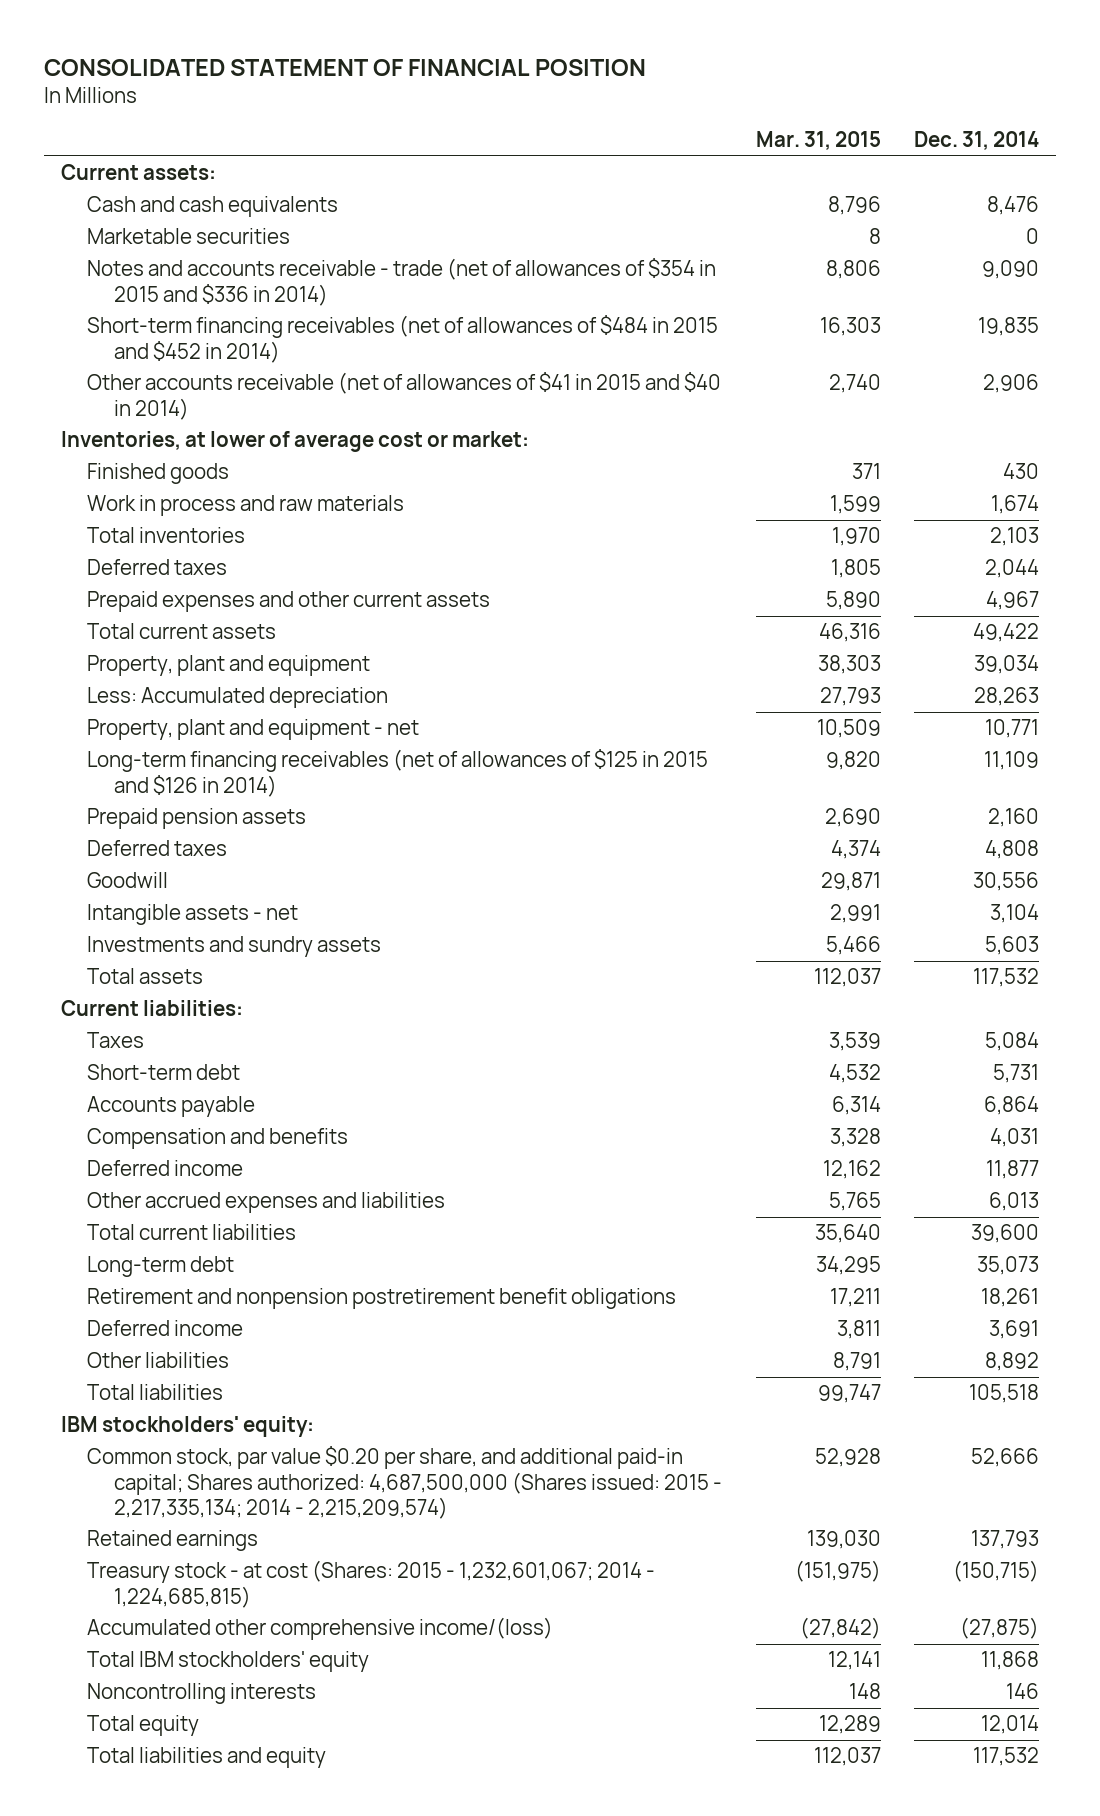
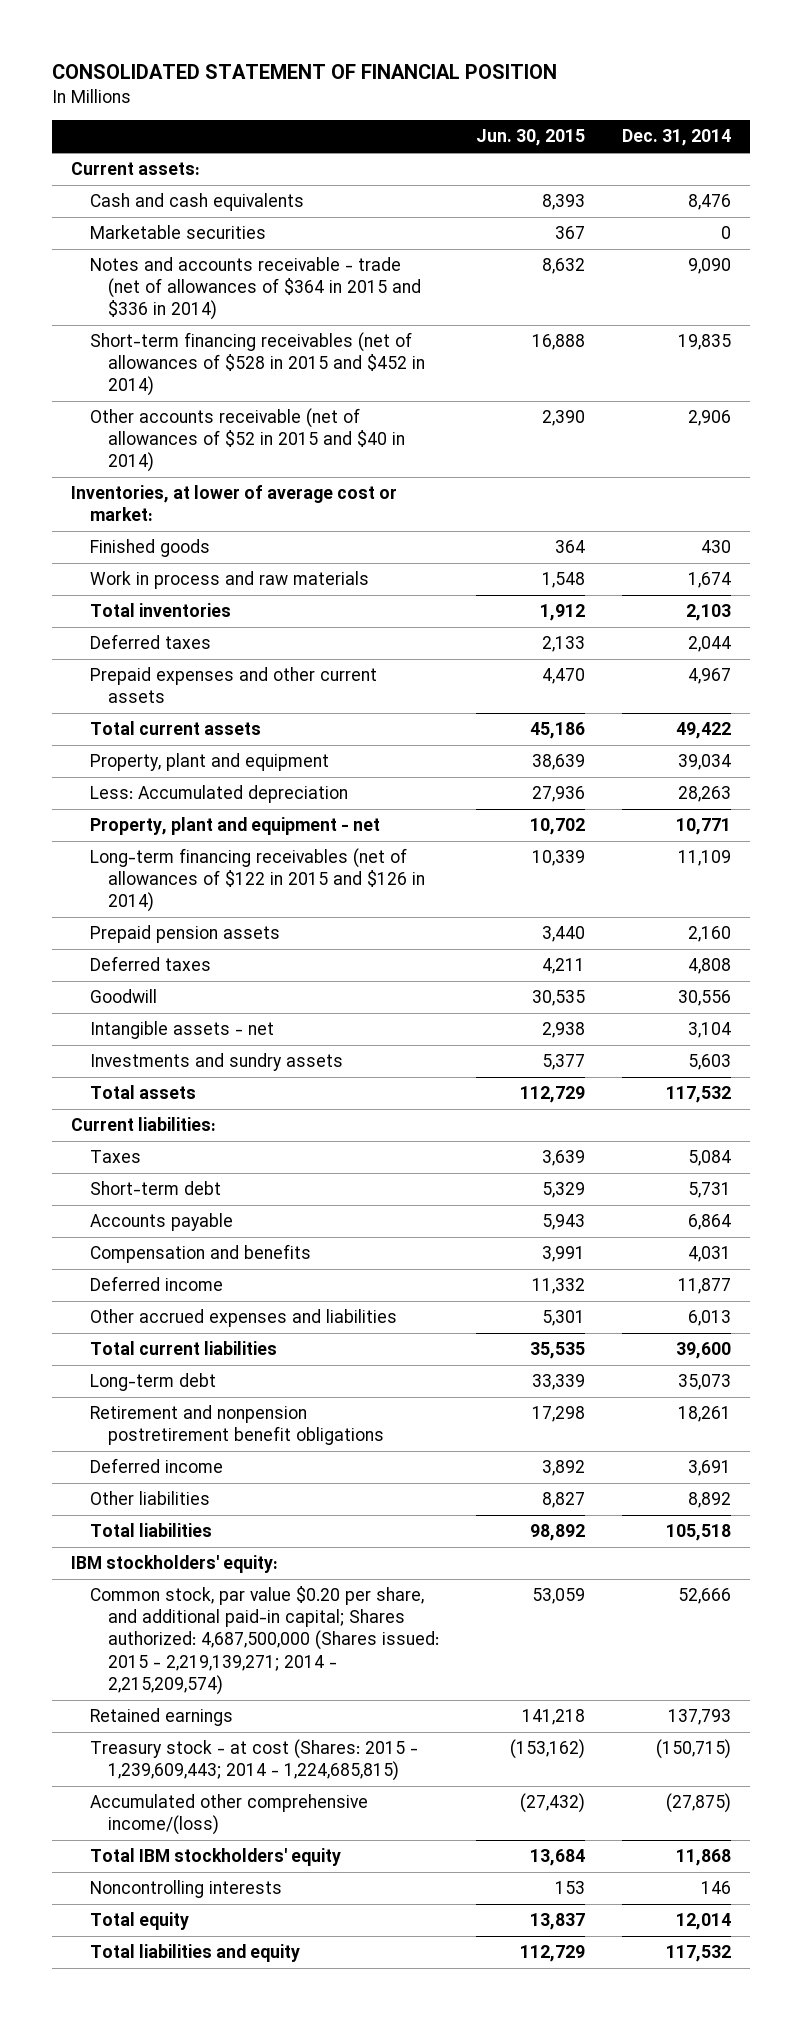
- | Mar. 31, 2015 | Dec. 31, 2014
+ | Jun. 30, 2015 | Dec. 31, 2014
- Notes and accounts receivable - trade (net of allowances of $354 in 2015 and $336 in 2014) | 8,806 | 9,090
- Short-term financing receivables (net of allowances of $484 in 2015 and $452 in 2014) | 16,303 | 19,835
- Other accounts receivable (net of allowances of $41 in 2015 and $40 in 2014) | 2,740 | 2,906
+ Notes and accounts receivable - trade (net of allowances of $364 in 2015 and $336 in 2014) | 8,632 | 9,090
+ Short-term financing receivables (net of allowances of $528 in 2015 and $452 in 2014) | 16,888 | 19,835
+ Other accounts receivable (net of allowances of $52 in 2015 and $40 in 2014) | 2,390 | 2,906
- Long-term financing receivables (net of allowances of $125 in 2015 and $126 in 2014) | 9,820 | 11,109
+ Long-term financing receivables (net of allowances of $122 in 2015 and $126 in 2014) | 10,339 | 11,109
- Common stock, par value $0.20 per share, and additional paid-in capital; Shares authorized: 4,687,500,000 (Shares issued: 2015 - 2,217,335,134; 2014 - 2,215,209,574) | 52,928 | 52,666
+ Common stock, par value $0.20 per share, and additional paid-in capital; Shares authorized: 4,687,500,000 (Shares issued: 2015 - 2,219,139,271; 2014 - 2,215,209,574) | 53,059 | 52,666
- Treasury stock - at cost (Shares: 2015 - 1,232,601,067; 2014 - 1,224,685,815) | (151,975) | (150,715)
+ Treasury stock - at cost (Shares: 2015 - 1,239,609,443; 2014 - 1,224,685,815) | (153,162) | (150,715)

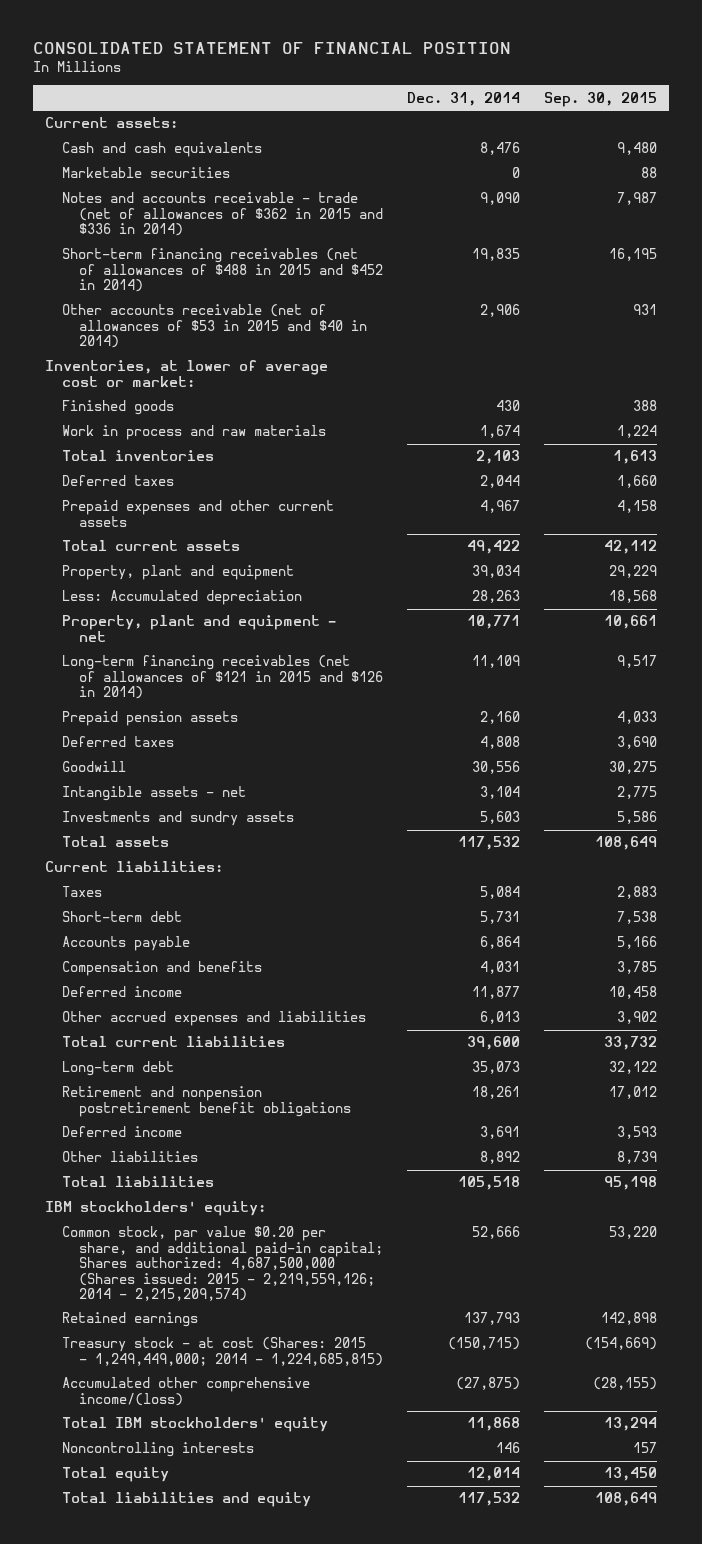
- | Jun. 30, 2015 | Dec. 31, 2014
+ | Dec. 31, 2014 | Sep. 30, 2015
- Notes and accounts receivable - trade (net of allowances of $364 in 2015 and $336 in 2014) | 8,632 | 9,090
- Short-term financing receivables (net of allowances of $528 in 2015 and $452 in 2014) | 16,888 | 19,835
- Other accounts receivable (net of allowances of $52 in 2015 and $40 in 2014) | 2,390 | 2,906
+ Notes and accounts receivable - trade (net of allowances of $362 in 2015 and $336 in 2014) | 9,090 | 7,987
+ Short-term financing receivables (net of allowances of $488 in 2015 and $452 in 2014) | 19,835 | 16,195
+ Other accounts receivable (net of allowances of $53 in 2015 and $40 in 2014) | 2,906 | 931
- Long-term financing receivables (net of allowances of $122 in 2015 and $126 in 2014) | 10,339 | 11,109
+ Long-term financing receivables (net of allowances of $121 in 2015 and $126 in 2014) | 11,109 | 9,517
- Common stock, par value $0.20 per share, and additional paid-in capital; Shares authorized: 4,687,500,000 (Shares issued: 2015 - 2,219,139,271; 2014 - 2,215,209,574) | 53,059 | 52,666
+ Common stock, par value $0.20 per share, and additional paid-in capital; Shares authorized: 4,687,500,000 (Shares issued: 2015 - 2,219,559,126; 2014 - 2,215,209,574) | 52,666 | 53,220
- Treasury stock - at cost (Shares: 2015 - 1,239,609,443; 2014 - 1,224,685,815) | (153,162) | (150,715)
+ Treasury stock - at cost (Shares: 2015 - 1,249,449,000; 2014 - 1,224,685,815) | (150,715) | (154,669)

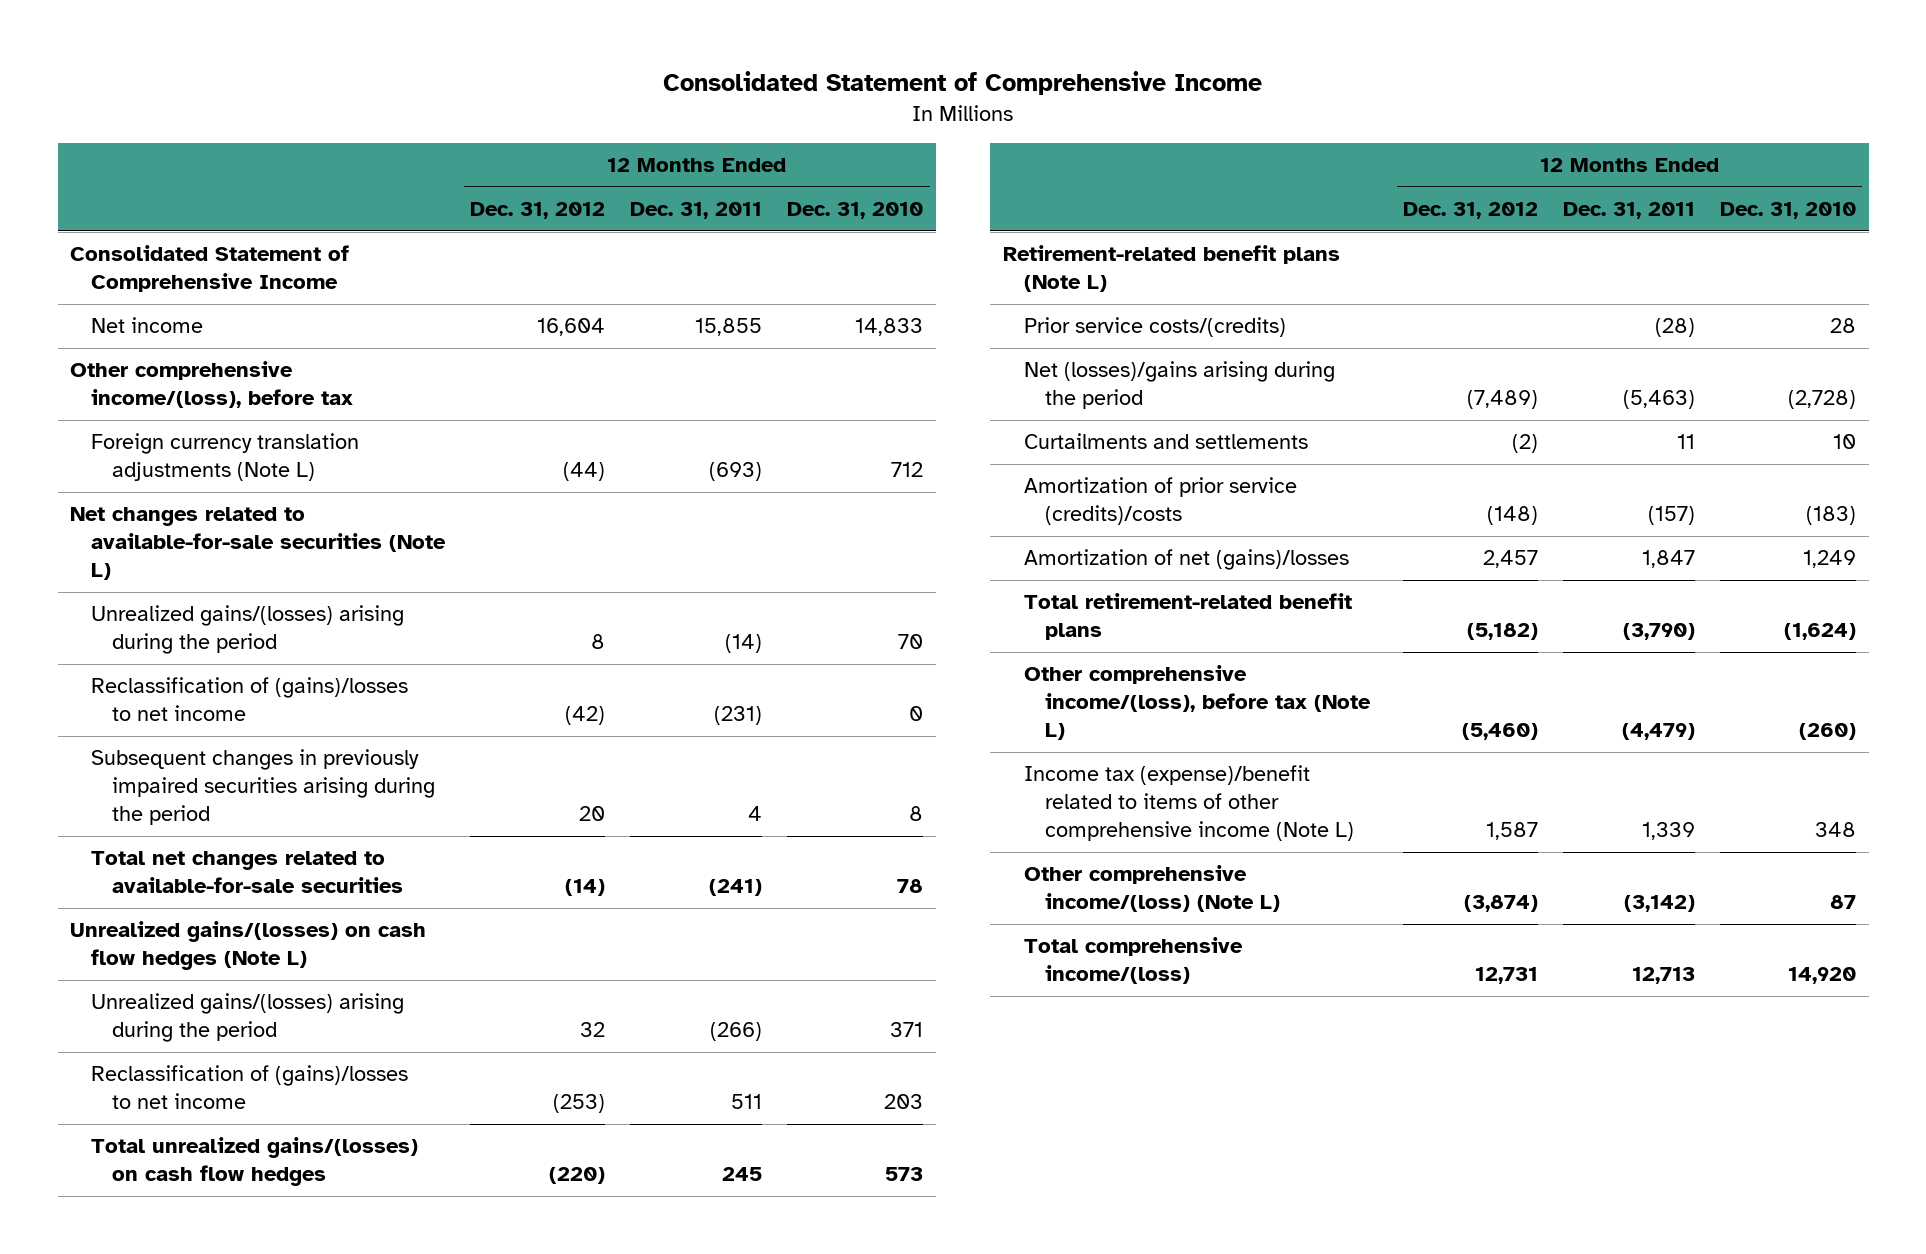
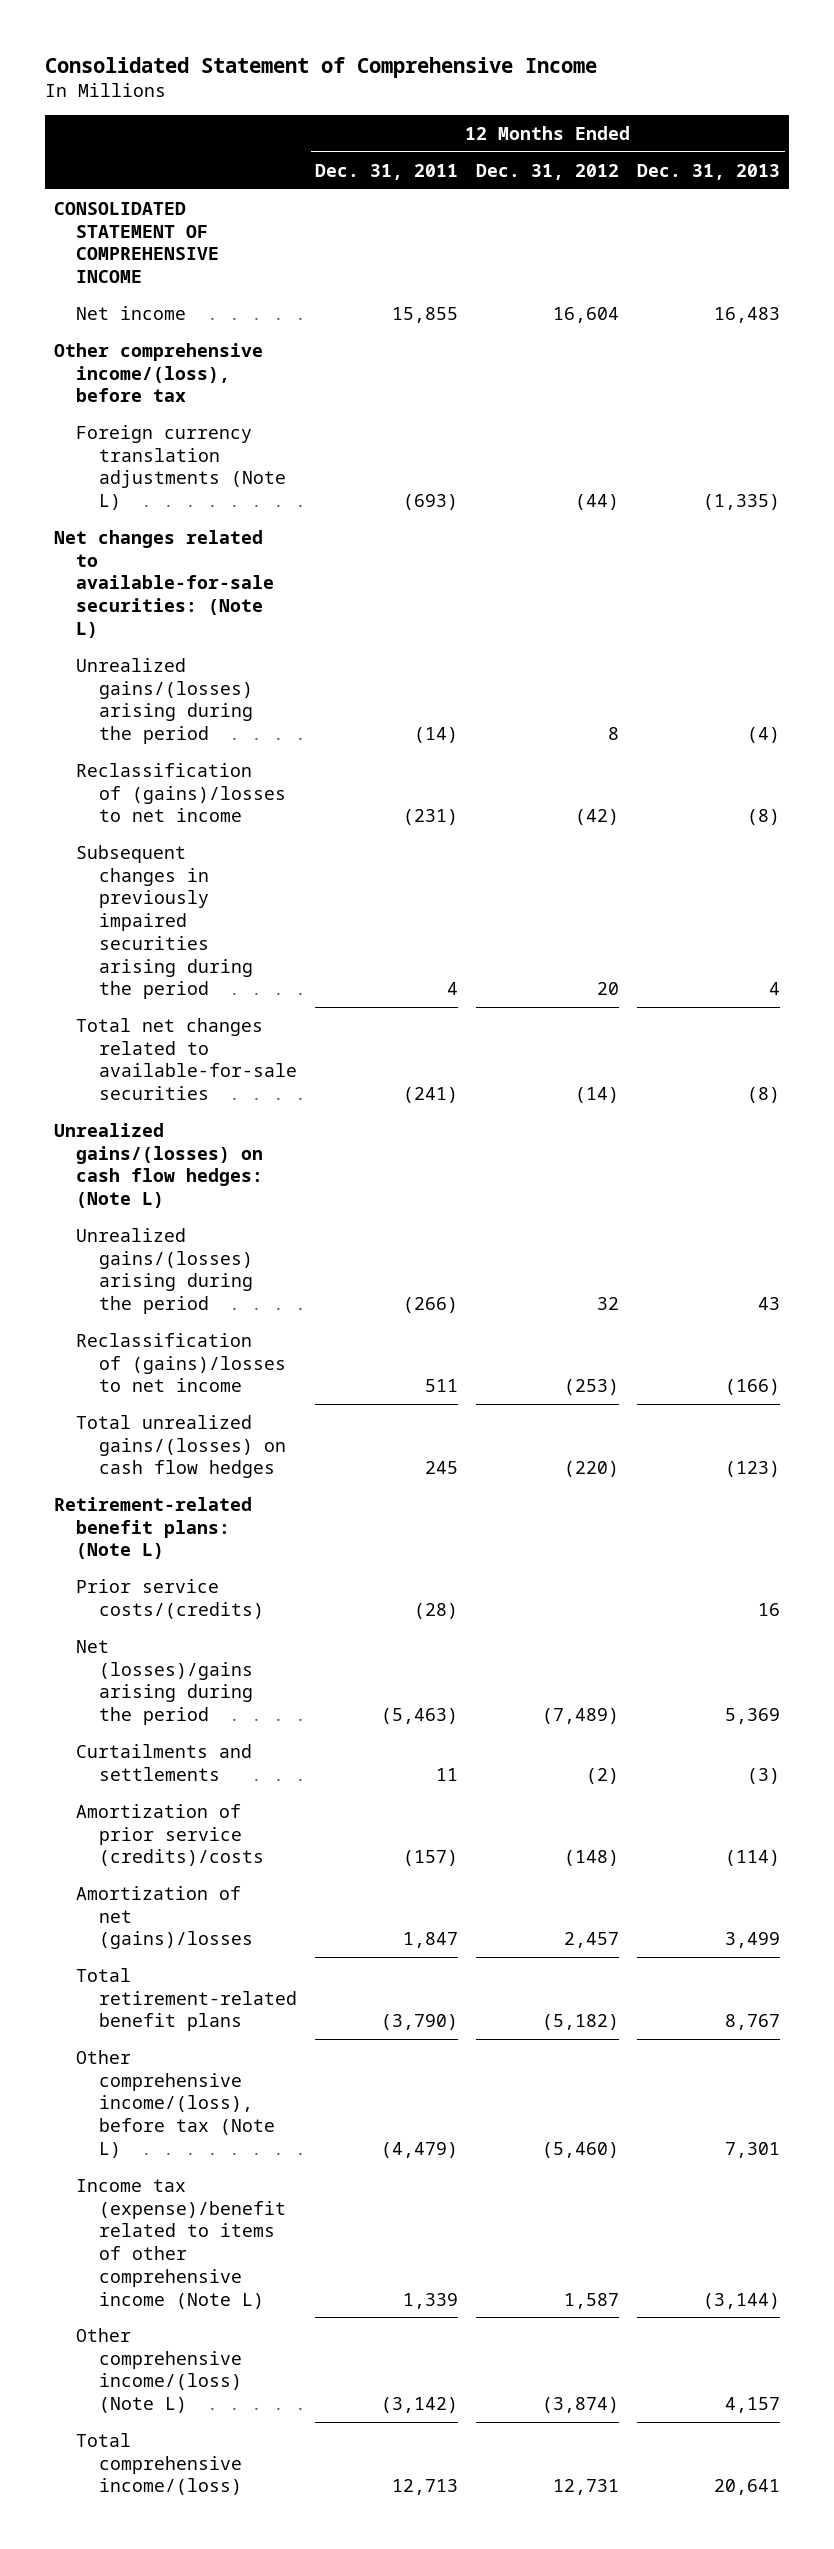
- | 12 Months Ended Dec. 31, 2012 | 12 Months Ended Dec. 31, 2011 | 12 Months Ended Dec. 31, 2010
+ | 12 Months Ended Dec. 31, 2011 | 12 Months Ended Dec. 31, 2012 | 12 Months Ended Dec. 31, 2013
- Consolidated Statement of Comprehensive Income
+ CONSOLIDATED STATEMENT OF COMPREHENSIVE INCOME
- Net changes related to available-for-sale securities (Note L)
+ Net changes related to available-for-sale securities: (Note L)
- Unrealized gains/(losses) on cash flow hedges (Note L)
+ Unrealized gains/(losses) on cash flow hedges: (Note L)
- Retirement-related benefit plans (Note L)
+ Retirement-related benefit plans: (Note L)

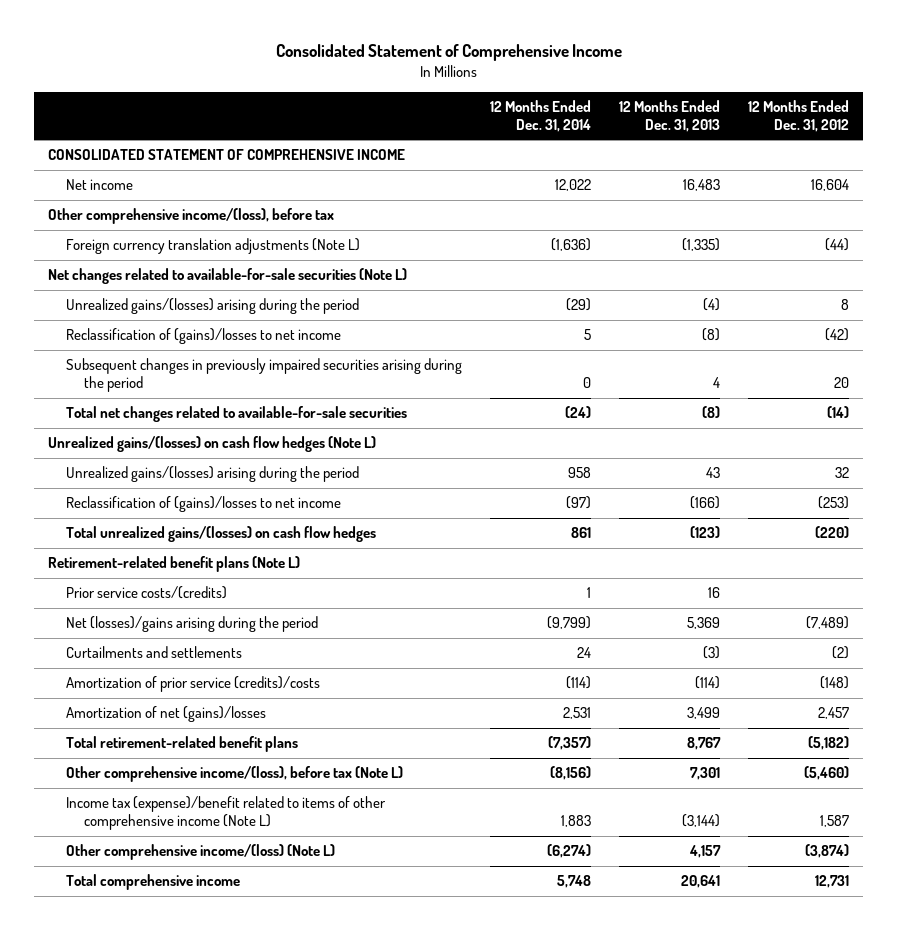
- | 12 Months Ended Dec. 31, 2011 | 12 Months Ended Dec. 31, 2012 | 12 Months Ended Dec. 31, 2013
+ | 12 Months Ended Dec. 31, 2014 | 12 Months Ended Dec. 31, 2013 | 12 Months Ended Dec. 31, 2012
- Net changes related to available-for-sale securities: (Note L)
+ Net changes related to available-for-sale securities (Note L)
- Unrealized gains/(losses) on cash flow hedges: (Note L)
+ Unrealized gains/(losses) on cash flow hedges (Note L)
- Retirement-related benefit plans: (Note L)
+ Retirement-related benefit plans (Note L)
- Total comprehensive income/(loss) | 12,713 | 12,731 | 20,641
+ Total comprehensive income | 5,748 | 20,641 | 12,731

